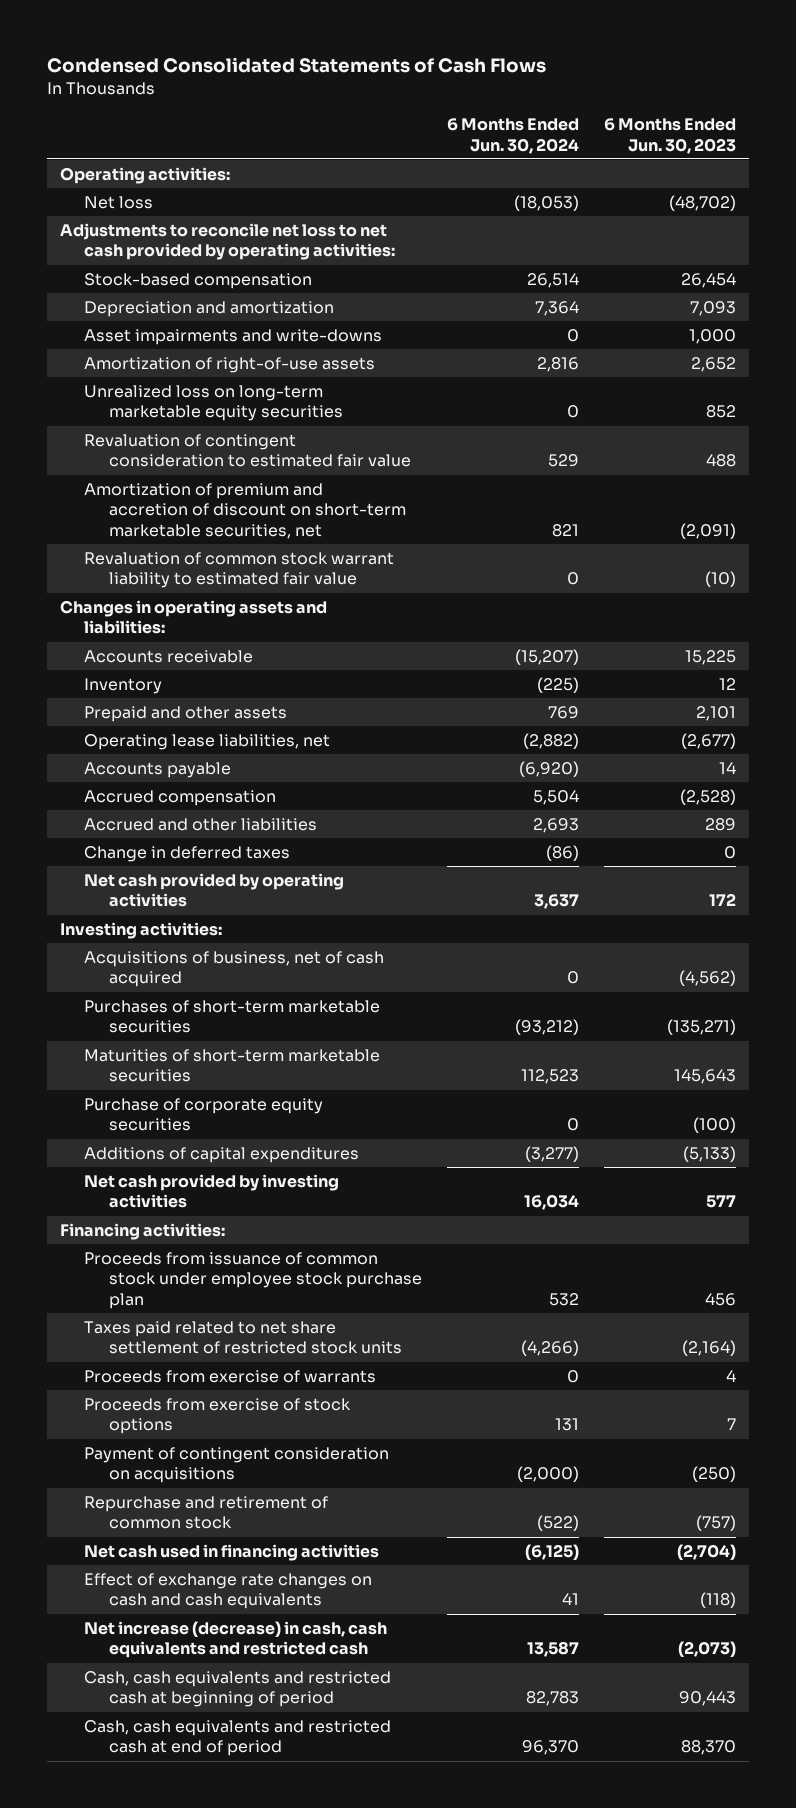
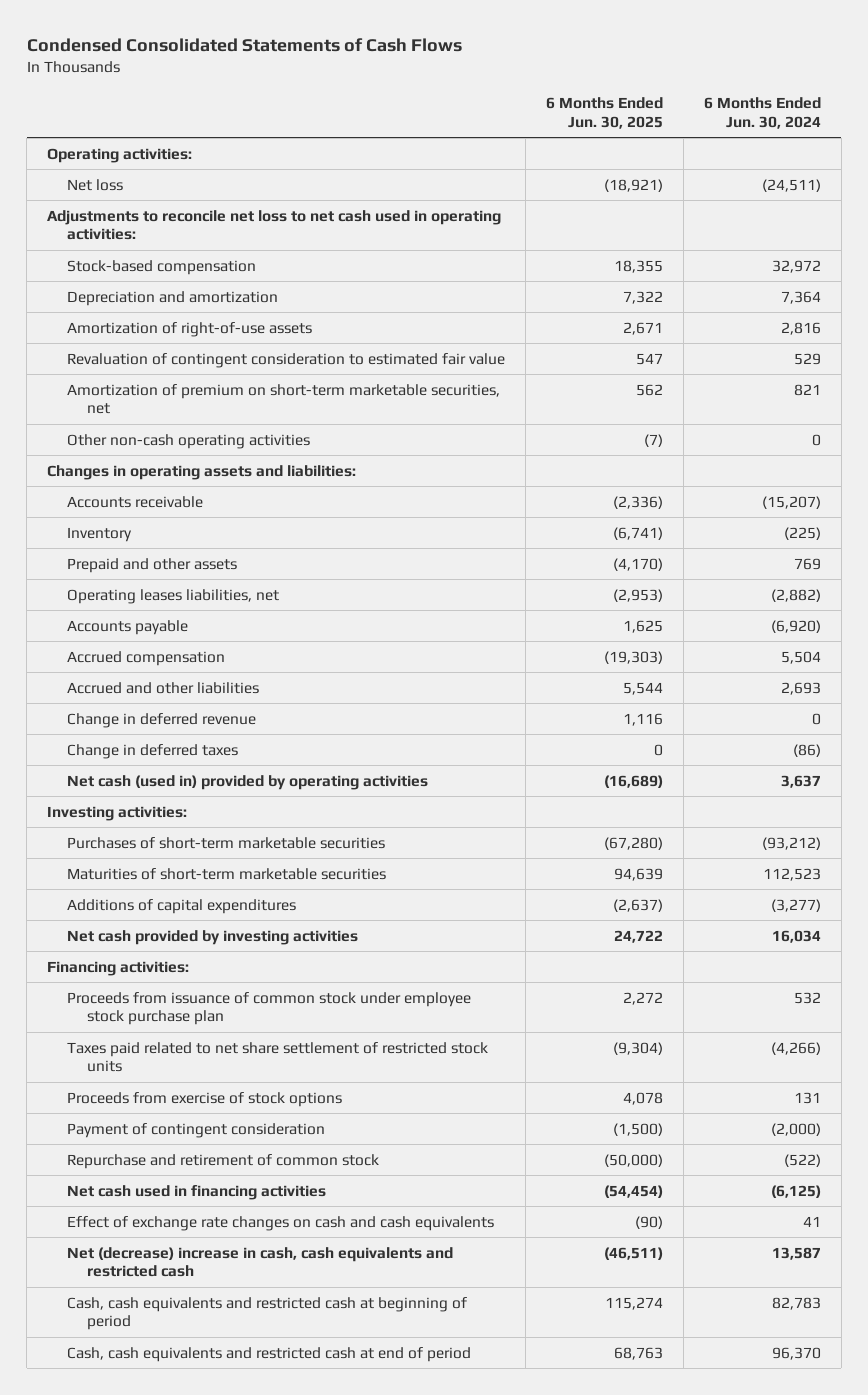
- | 6 Months Ended Jun. 30, 2024 | 6 Months Ended Jun. 30, 2023
+ | 6 Months Ended Jun. 30, 2025 | 6 Months Ended Jun. 30, 2024
- Net loss | (18,053) | (48,702)
- Adjustments to reconcile net loss to net cash provided by operating activities:
- Stock-based compensation | 26,514 | 26,454
+ Net loss | (18,921) | (24,511)
+ Adjustments to reconcile net loss to net cash used in operating activities:
+ Stock-based compensation | 18,355 | 32,972
- Asset impairments and write-downs | 0 | 1,000
- Unrealized loss on long-term marketable equity securities | 0 | 852
- Amortization of premium and accretion of discount on short-term marketable securities, net | 821 | (2,091)
- Revaluation of common stock warrant liability to estimated fair value | 0 | (10)
+ Amortization of premium on short-term marketable securities, net | 562 | 821
+ Other non-cash operating activities | (7) | 0
- Operating lease liabilities, net | (2,882) | (2,677)
+ Operating leases liabilities, net | (2,953) | (2,882)
+ Change in deferred revenue | 1,116 | 0
- Net cash provided by operating activities | 3,637 | 172
+ Net cash (used in) provided by operating activities | (16,689) | 3,637
- Acquisitions of business, net of cash acquired | 0 | (4,562)
- Purchase of corporate equity securities | 0 | (100)
- Proceeds from exercise of warrants | 0 | 4
- Payment of contingent consideration on acquisitions | (2,000) | (250)
+ Payment of contingent consideration | (1,500) | (2,000)
- Net increase (decrease) in cash, cash equivalents and restricted cash | 13,587 | (2,073)
+ Net (decrease) increase in cash, cash equivalents and restricted cash | (46,511) | 13,587

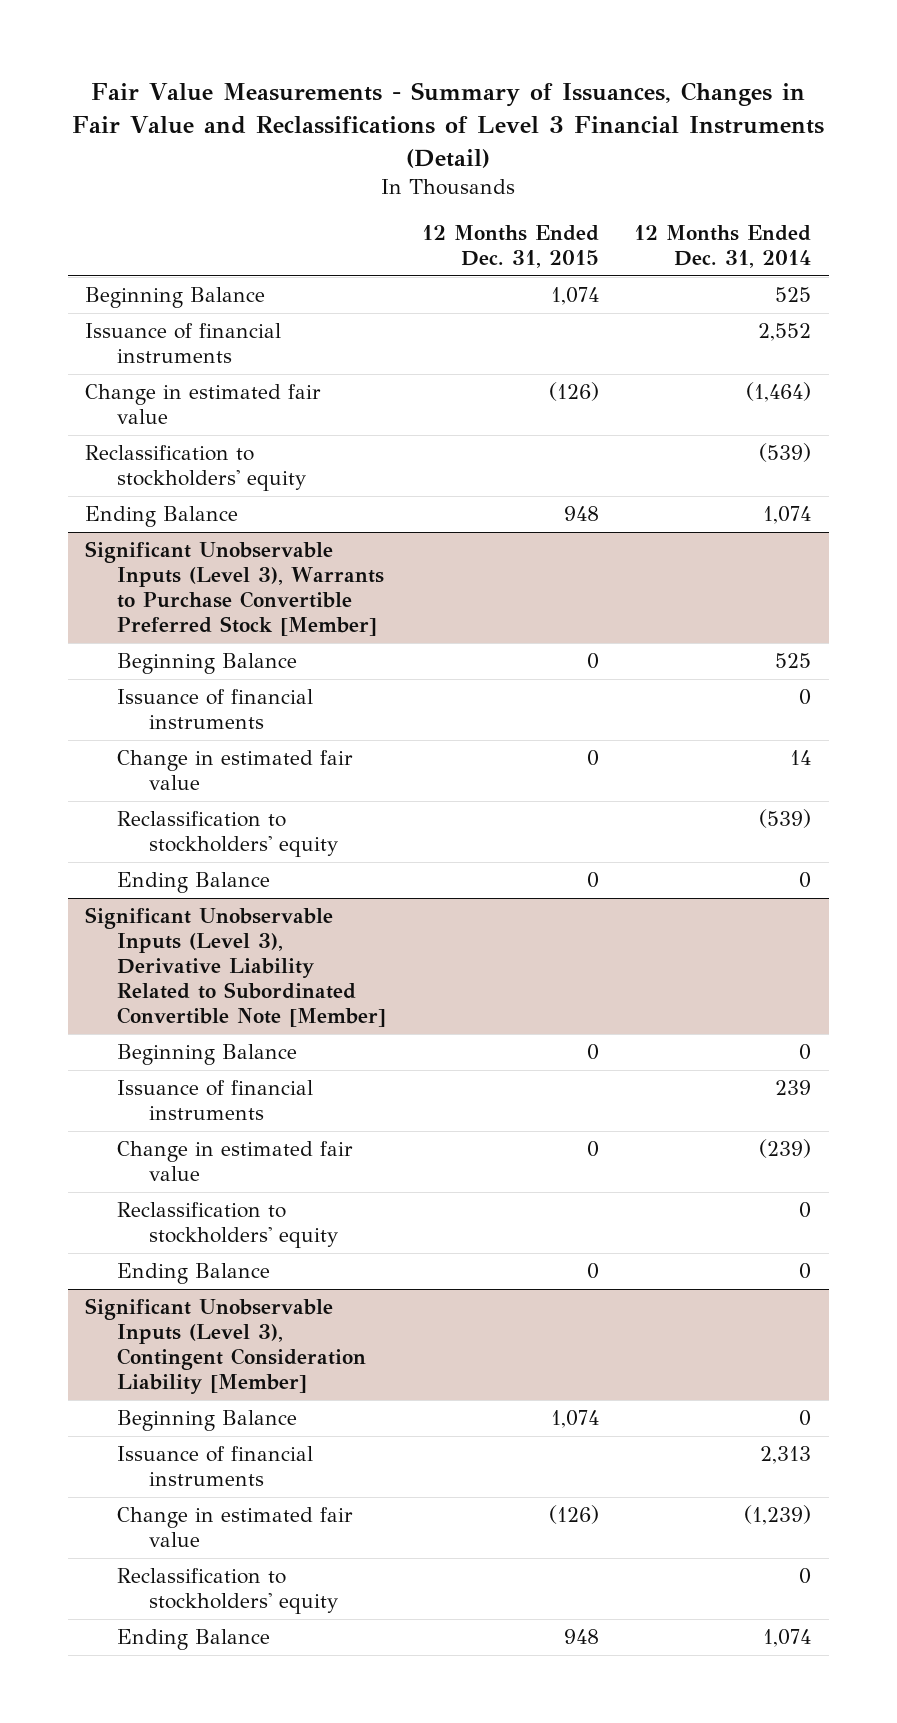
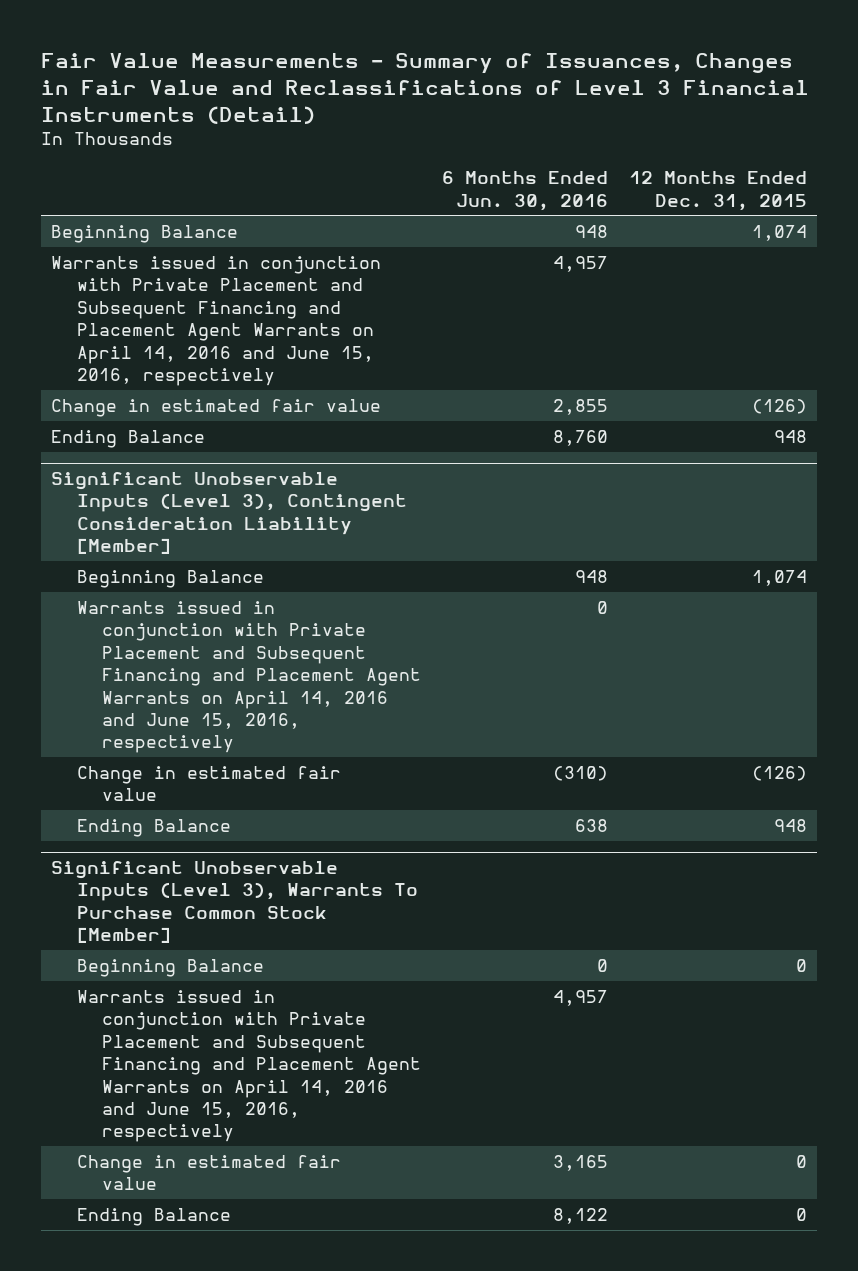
- | 12 Months Ended Dec. 31, 2015 | 12 Months Ended Dec. 31, 2014
+ | 6 Months Ended Jun. 30, 2016 | 12 Months Ended Dec. 31, 2015
- Issuance of financial instruments | | 2,552
+ Warrants issued in conjunction with Private Placement and Subsequent Financing and Placement Agent Warrants on April 14, 2016 and June 15, 2016, respectively | 4,957 |
- Reclassification to stockholders' equity | | (539)
- Significant Unobservable Inputs (Level 3), Warrants to Purchase Convertible Preferred Stock [Member]
- Beginning Balance | 0 | 525
- Issuance of financial instruments | | 0
- Change in estimated fair value | 0 | 14
- Reclassification to stockholders' equity | | (539)
- Ending Balance | 0 | 0
- Significant Unobservable Inputs (Level 3), Derivative Liability Related to Subordinated Convertible Note [Member]
- Beginning Balance | 0 | 0
- Issuance of financial instruments | | 239
- Change in estimated fair value | 0 | (239)
- Reclassification to stockholders' equity | | 0
- Ending Balance | 0 | 0
@ Significant Unobservable Inputs (Level 3), Contingent Consideration Liability [Member]
- Issuance of financial instruments | | 2,313
+ Warrants issued in conjunction with Private Placement and Subsequent Financing and Placement Agent Warrants on April 14, 2016 and June 15, 2016, respectively | 0 |
- Reclassification to stockholders' equity | | 0
+ Significant Unobservable Inputs (Level 3), Warrants To Purchase Common Stock [Member]
+ Beginning Balance | 0 | 0
+ Warrants issued in conjunction with Private Placement and Subsequent Financing and Placement Agent Warrants on April 14, 2016 and June 15, 2016, respectively | 4,957 |
+ Change in estimated fair value | 3,165 | 0
+ Ending Balance | 8,122 | 0

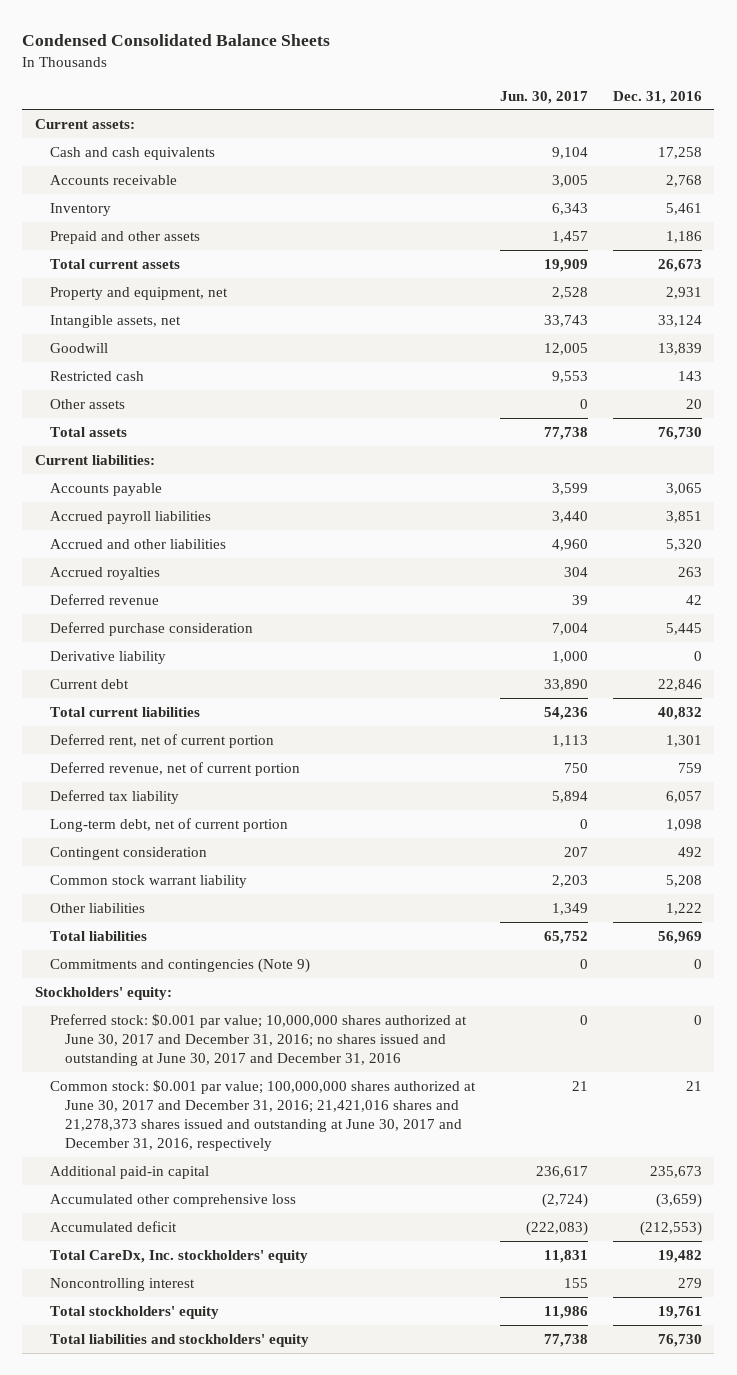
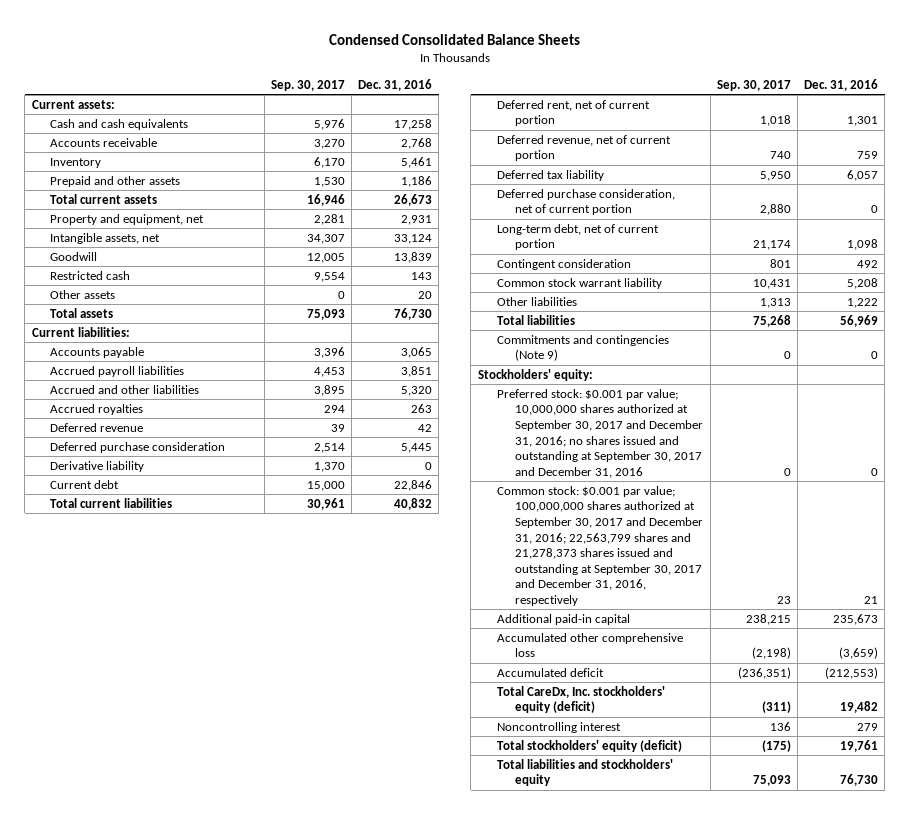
- | Jun. 30, 2017 | Dec. 31, 2016
+ | Sep. 30, 2017 | Dec. 31, 2016
+ Deferred purchase consideration, net of current portion | 2,880 | 0
- Preferred stock: $0.001 par value; 10,000,000 shares authorized at June 30, 2017 and December 31, 2016; no shares issued and outstanding at June 30, 2017 and December 31, 2016 | 0 | 0
- Common stock: $0.001 par value; 100,000,000 shares authorized at June 30, 2017 and December 31, 2016; 21,421,016 shares and 21,278,373 shares issued and outstanding at June 30, 2017 and December 31, 2016, respectively | 21 | 21
+ Preferred stock: $0.001 par value; 10,000,000 shares authorized at September 30, 2017 and December 31, 2016; no shares issued and outstanding at September 30, 2017 and December 31, 2016 | 0 | 0
+ Common stock: $0.001 par value; 100,000,000 shares authorized at September 30, 2017 and December 31, 2016; 22,563,799 shares and 21,278,373 shares issued and outstanding at September 30, 2017 and December 31, 2016, respectively | 23 | 21
- Total CareDx, Inc. stockholders' equity | 11,831 | 19,482
+ Total CareDx, Inc. stockholders' equity (deficit) | (311) | 19,482
- Total stockholders' equity | 11,986 | 19,761
+ Total stockholders' equity (deficit) | (175) | 19,761

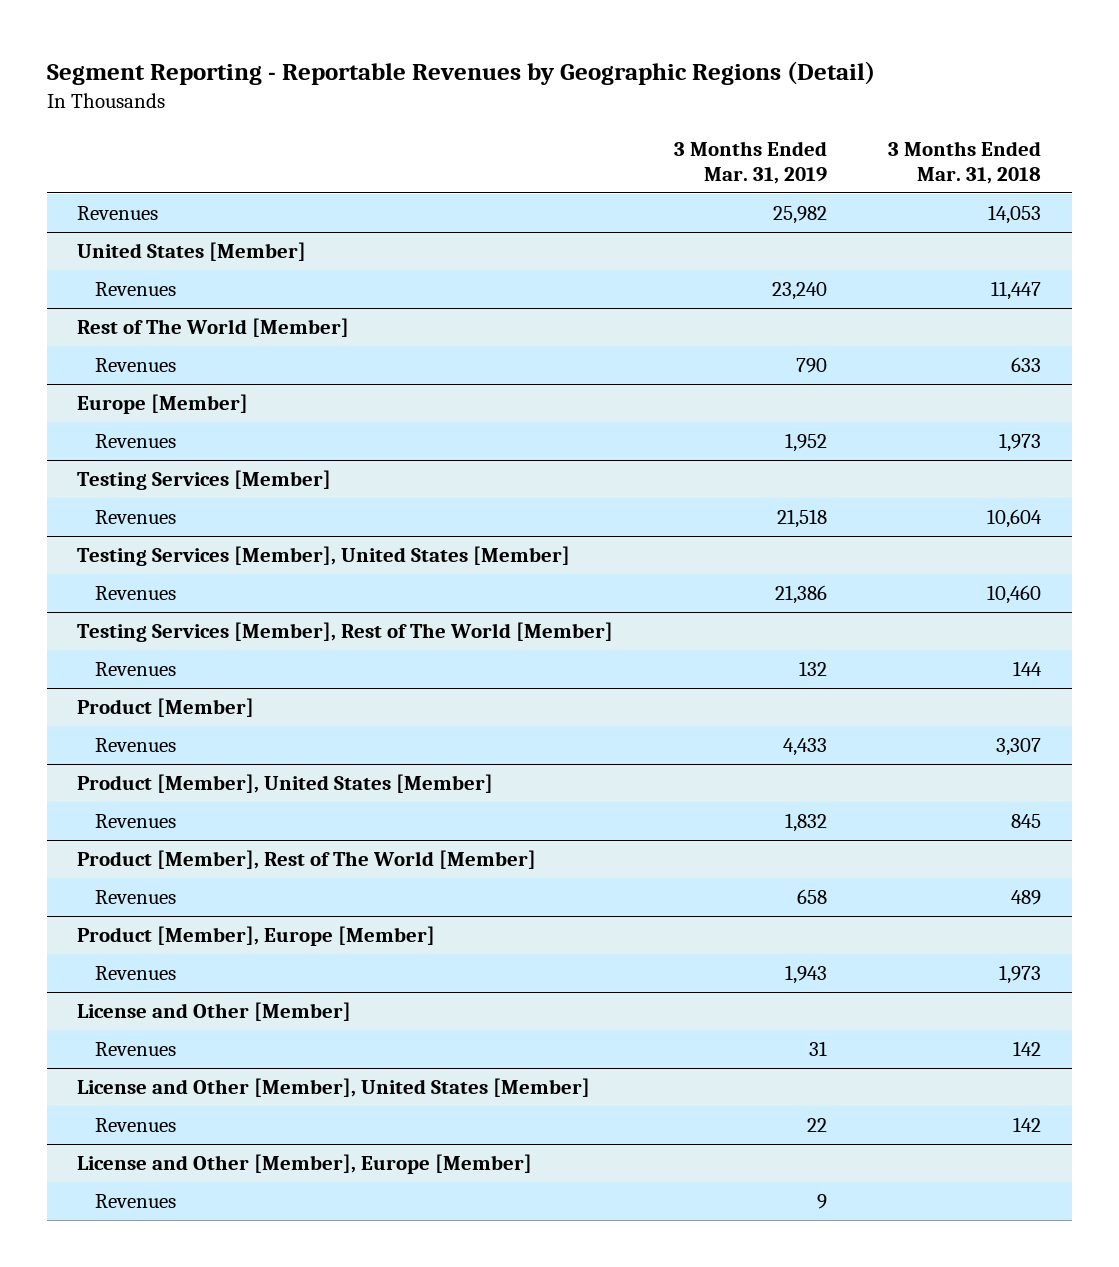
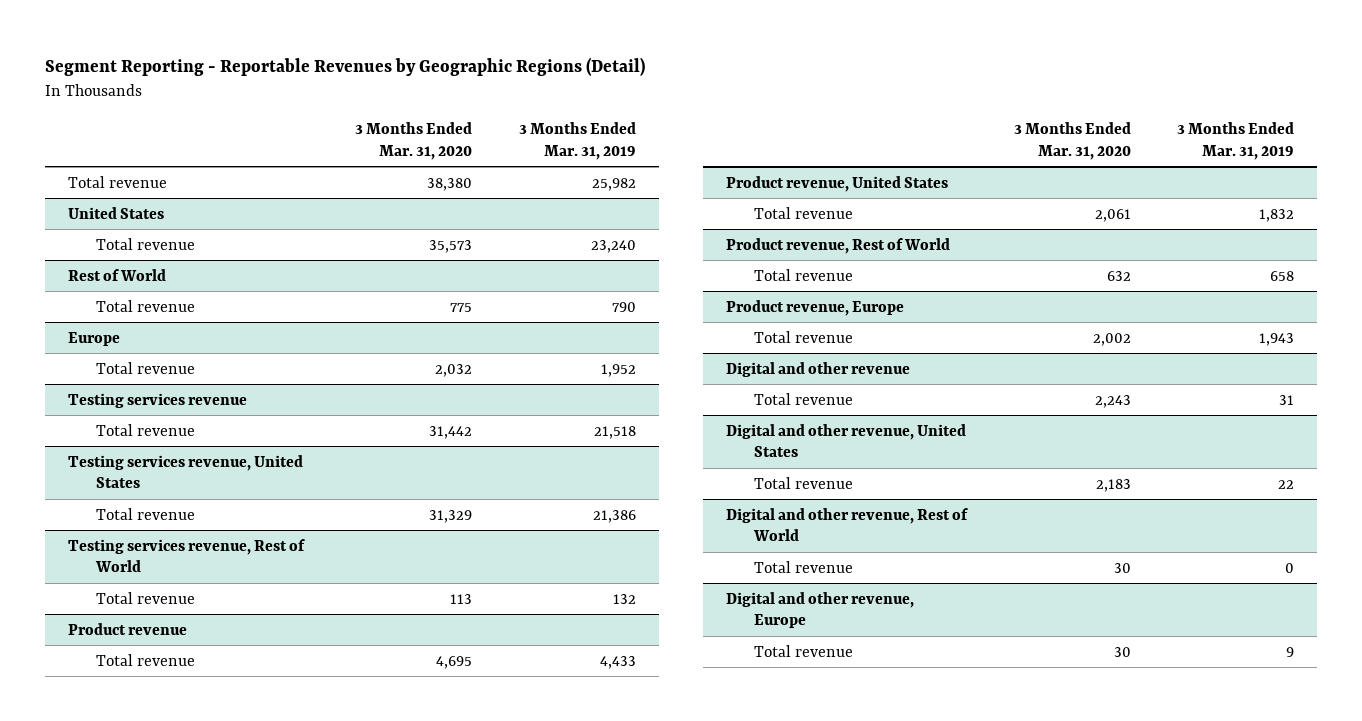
- | 3 Months Ended Mar. 31, 2019 | 3 Months Ended Mar. 31, 2018
+ | 3 Months Ended Mar. 31, 2020 | 3 Months Ended Mar. 31, 2019
- Revenues | 25,982 | 14,053
- United States [Member]
- Revenues | 23,240 | 11,447
- Rest of The World [Member]
- Revenues | 790 | 633
- Europe [Member]
- Revenues | 1,952 | 1,973
- Testing Services [Member]
- Revenues | 21,518 | 10,604
- Testing Services [Member], United States [Member]
- Revenues | 21,386 | 10,460
- Testing Services [Member], Rest of The World [Member]
- Revenues | 132 | 144
- Product [Member]
- Revenues | 4,433 | 3,307
- Product [Member], United States [Member]
- Revenues | 1,832 | 845
- Product [Member], Rest of The World [Member]
- Revenues | 658 | 489
- Product [Member], Europe [Member]
- Revenues | 1,943 | 1,973
- License and Other [Member]
- Revenues | 31 | 142
- License and Other [Member], United States [Member]
- Revenues | 22 | 142
- License and Other [Member], Europe [Member]
- Revenues | 9 |
+ Total revenue | 38,380 | 25,982
+ United States
+ Total revenue | 35,573 | 23,240
+ Rest of World
+ Total revenue | 775 | 790
+ Europe
+ Total revenue | 2,032 | 1,952
+ Testing services revenue
+ Total revenue | 31,442 | 21,518
+ Testing services revenue, United States
+ Total revenue | 31,329 | 21,386
+ Testing services revenue, Rest of World
+ Total revenue | 113 | 132
+ Product revenue
+ Total revenue | 4,695 | 4,433
+ Product revenue, United States
+ Total revenue | 2,061 | 1,832
+ Product revenue, Rest of World
+ Total revenue | 632 | 658
+ Product revenue, Europe
+ Total revenue | 2,002 | 1,943
+ Digital and other revenue
+ Total revenue | 2,243 | 31
+ Digital and other revenue, United States
+ Total revenue | 2,183 | 22
+ Digital and other revenue, Rest of World
+ Total revenue | 30 | 0
+ Digital and other revenue, Europe
+ Total revenue | 30 | 9

